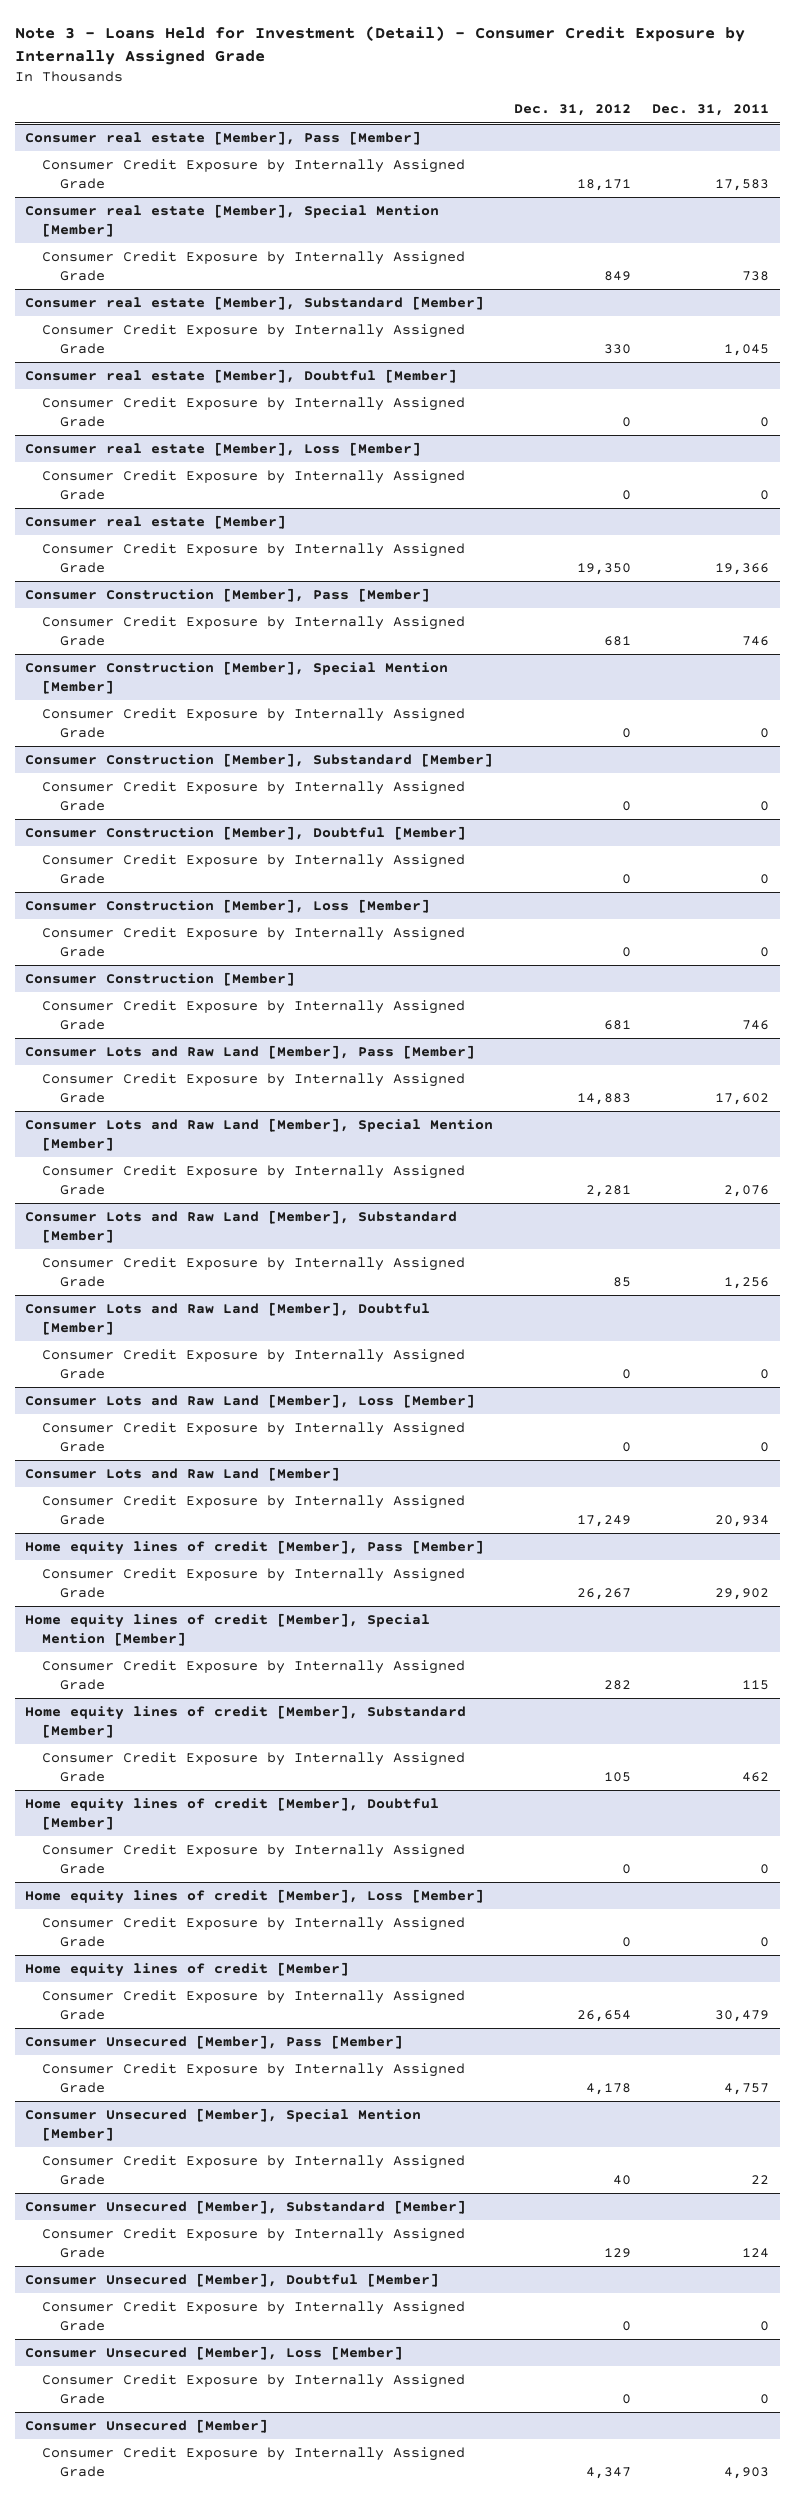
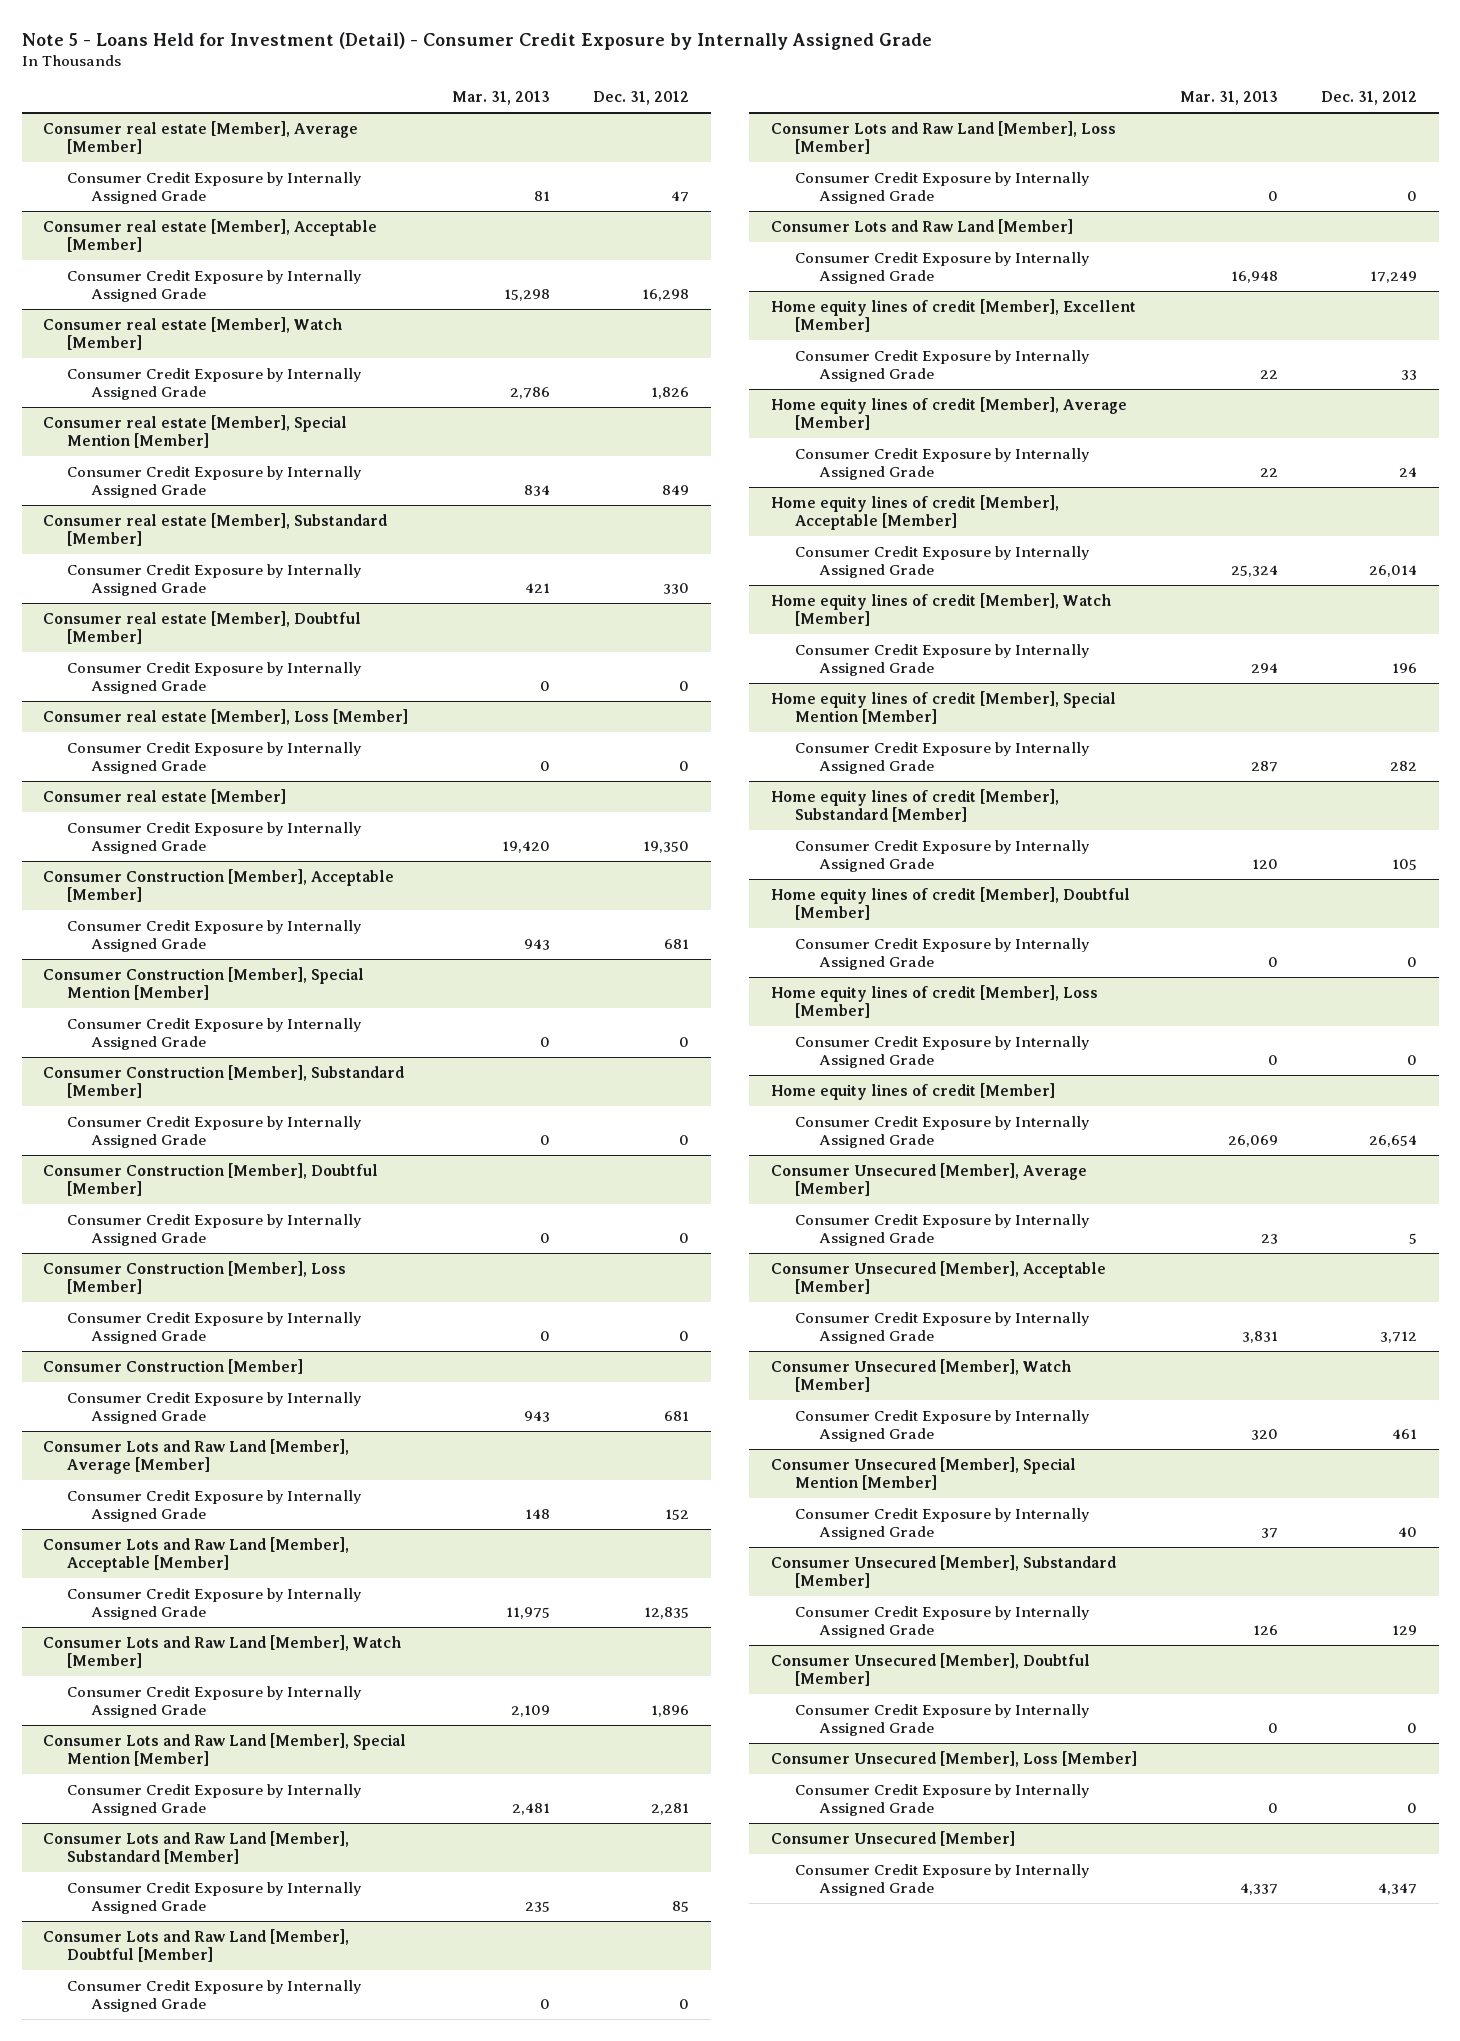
- Note 3 - Loans Held for Investment (Detail) - Consumer Credit Exposure by Internally Assigned Grade
+ Note 5 - Loans Held for Investment (Detail) - Consumer Credit Exposure by Internally Assigned Grade
- | Dec. 31, 2012 | Dec. 31, 2011
+ | Mar. 31, 2013 | Dec. 31, 2012
- Consumer real estate [Member], Pass [Member]
- Consumer Credit Exposure by Internally Assigned Grade | 18,171 | 17,583
+ Consumer real estate [Member], Average [Member]
+ Consumer Credit Exposure by Internally Assigned Grade | 81 | 47
+ Consumer real estate [Member], Acceptable [Member]
+ Consumer Credit Exposure by Internally Assigned Grade | 15,298 | 16,298
+ Consumer real estate [Member], Watch [Member]
+ Consumer Credit Exposure by Internally Assigned Grade | 2,786 | 1,826
- Consumer Construction [Member], Pass [Member]
+ Consumer Construction [Member], Acceptable [Member]
- Consumer Lots and Raw Land [Member], Pass [Member]
- Consumer Credit Exposure by Internally Assigned Grade | 14,883 | 17,602
+ Consumer Lots and Raw Land [Member], Average [Member]
+ Consumer Credit Exposure by Internally Assigned Grade | 148 | 152
+ Consumer Lots and Raw Land [Member], Acceptable [Member]
+ Consumer Credit Exposure by Internally Assigned Grade | 11,975 | 12,835
+ Consumer Lots and Raw Land [Member], Watch [Member]
+ Consumer Credit Exposure by Internally Assigned Grade | 2,109 | 1,896
- Home equity lines of credit [Member], Pass [Member]
- Consumer Credit Exposure by Internally Assigned Grade | 26,267 | 29,902
+ Home equity lines of credit [Member], Excellent [Member]
+ Consumer Credit Exposure by Internally Assigned Grade | 22 | 33
+ Home equity lines of credit [Member], Average [Member]
+ Consumer Credit Exposure by Internally Assigned Grade | 22 | 24
+ Home equity lines of credit [Member], Acceptable [Member]
+ Consumer Credit Exposure by Internally Assigned Grade | 25,324 | 26,014
+ Home equity lines of credit [Member], Watch [Member]
+ Consumer Credit Exposure by Internally Assigned Grade | 294 | 196
- Consumer Unsecured [Member], Pass [Member]
- Consumer Credit Exposure by Internally Assigned Grade | 4,178 | 4,757
+ Consumer Unsecured [Member], Average [Member]
+ Consumer Credit Exposure by Internally Assigned Grade | 23 | 5
+ Consumer Unsecured [Member], Acceptable [Member]
+ Consumer Credit Exposure by Internally Assigned Grade | 3,831 | 3,712
+ Consumer Unsecured [Member], Watch [Member]
+ Consumer Credit Exposure by Internally Assigned Grade | 320 | 461

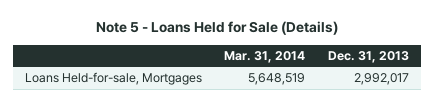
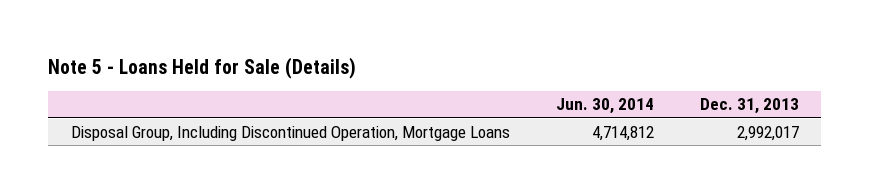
- | Mar. 31, 2014 | Dec. 31, 2013
+ | Jun. 30, 2014 | Dec. 31, 2013
- Loans Held-for-sale, Mortgages | 5,648,519 | 2,992,017
+ Disposal Group, Including Discontinued Operation, Mortgage Loans | 4,714,812 | 2,992,017

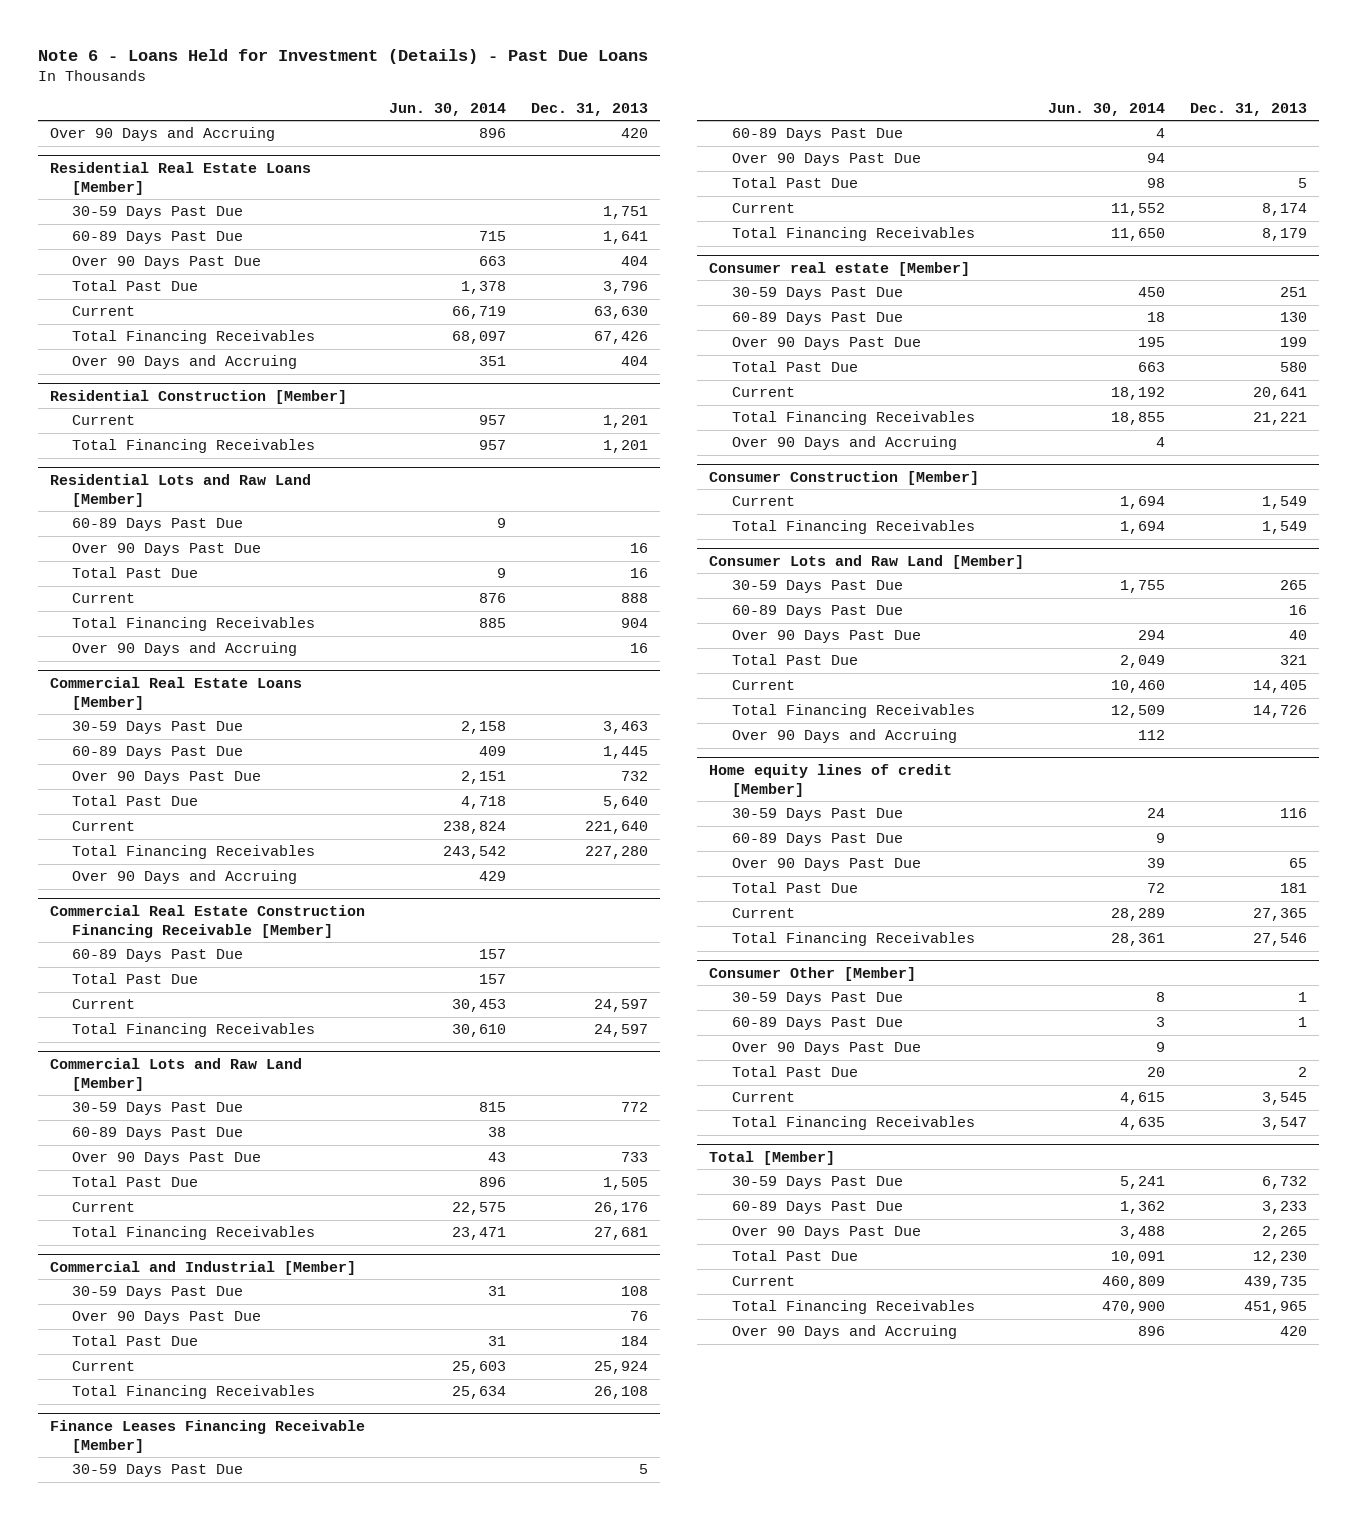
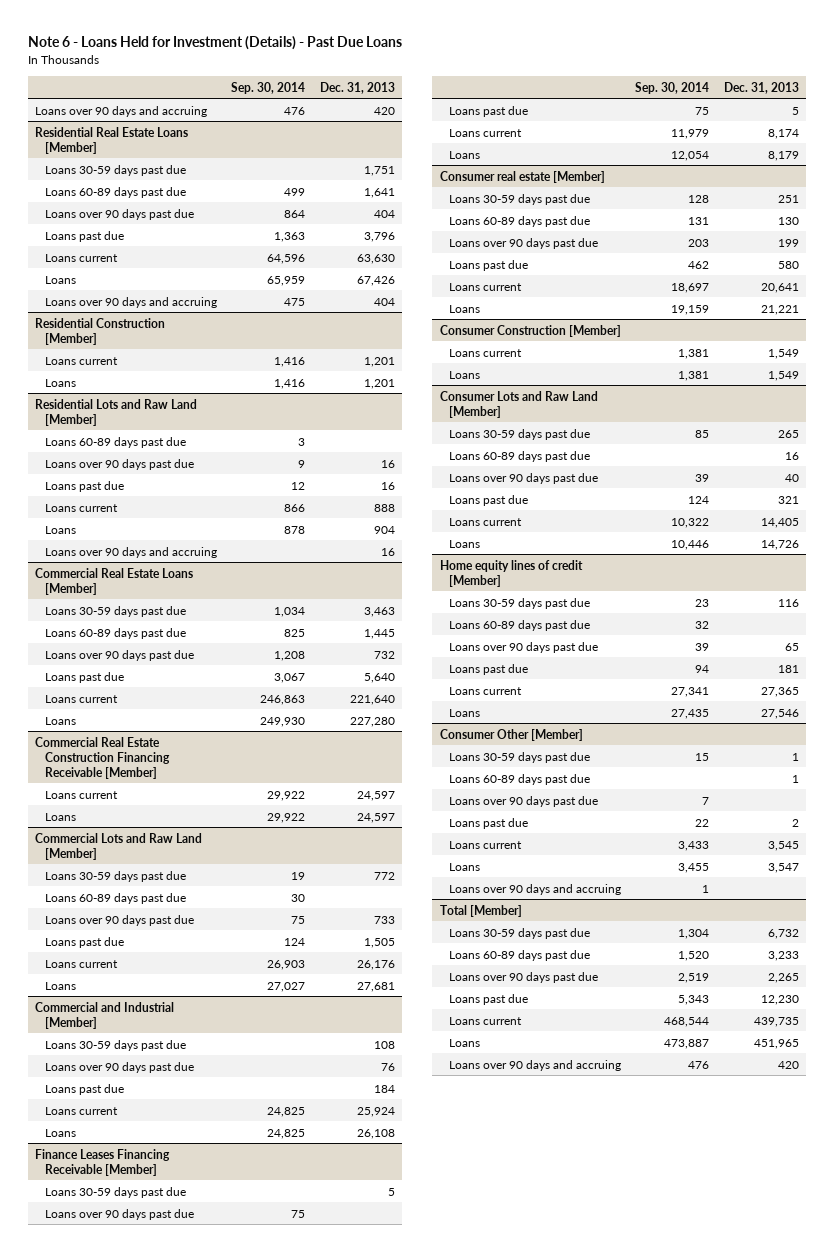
- | Jun. 30, 2014 | Dec. 31, 2013
+ | Sep. 30, 2014 | Dec. 31, 2013
- Over 90 Days and Accruing | 896 | 420
+ Loans over 90 days and accruing | 476 | 420
@ Residential Real Estate Loans [Member]
- 30-59 Days Past Due | | 1,751
- 60-89 Days Past Due | 715 | 1,641
- Over 90 Days Past Due | 663 | 404
- Total Past Due | 1,378 | 3,796
- Current | 66,719 | 63,630
- Total Financing Receivables | 68,097 | 67,426
- Over 90 Days and Accruing | 351 | 404
+ Loans 30-59 days past due | | 1,751
+ Loans 60-89 days past due | 499 | 1,641
+ Loans over 90 days past due | 864 | 404
+ Loans past due | 1,363 | 3,796
+ Loans current | 64,596 | 63,630
+ Loans | 65,959 | 67,426
+ Loans over 90 days and accruing | 475 | 404
@ Residential Construction [Member]
- Current | 957 | 1,201
- Total Financing Receivables | 957 | 1,201
+ Loans current | 1,416 | 1,201
+ Loans | 1,416 | 1,201
@ Residential Lots and Raw Land [Member]
- 60-89 Days Past Due | 9 |
- Over 90 Days Past Due | | 16
- Total Past Due | 9 | 16
- Current | 876 | 888
- Total Financing Receivables | 885 | 904
- Over 90 Days and Accruing | | 16
+ Loans 60-89 days past due | 3 |
+ Loans over 90 days past due | 9 | 16
+ Loans past due | 12 | 16
+ Loans current | 866 | 888
+ Loans | 878 | 904
+ Loans over 90 days and accruing | | 16
@ Commercial Real Estate Loans [Member]
- 30-59 Days Past Due | 2,158 | 3,463
- 60-89 Days Past Due | 409 | 1,445
- Over 90 Days Past Due | 2,151 | 732
- Total Past Due | 4,718 | 5,640
- Current | 238,824 | 221,640
- Total Financing Receivables | 243,542 | 227,280
- Over 90 Days and Accruing | 429 |
+ Loans 30-59 days past due | 1,034 | 3,463
+ Loans 60-89 days past due | 825 | 1,445
+ Loans over 90 days past due | 1,208 | 732
+ Loans past due | 3,067 | 5,640
+ Loans current | 246,863 | 221,640
+ Loans | 249,930 | 227,280
@ Commercial Real Estate Construction Financing Receivable [Member]
- 60-89 Days Past Due | 157 |
- Total Past Due | 157 |
- Current | 30,453 | 24,597
- Total Financing Receivables | 30,610 | 24,597
+ Loans current | 29,922 | 24,597
+ Loans | 29,922 | 24,597
@ Commercial Lots and Raw Land [Member]
- 30-59 Days Past Due | 815 | 772
- 60-89 Days Past Due | 38 |
- Over 90 Days Past Due | 43 | 733
- Total Past Due | 896 | 1,505
- Current | 22,575 | 26,176
- Total Financing Receivables | 23,471 | 27,681
+ Loans 30-59 days past due | 19 | 772
+ Loans 60-89 days past due | 30 |
+ Loans over 90 days past due | 75 | 733
+ Loans past due | 124 | 1,505
+ Loans current | 26,903 | 26,176
+ Loans | 27,027 | 27,681
@ Commercial and Industrial [Member]
- 30-59 Days Past Due | 31 | 108
- Over 90 Days Past Due | | 76
- Total Past Due | 31 | 184
- Current | 25,603 | 25,924
- Total Financing Receivables | 25,634 | 26,108
+ Loans 30-59 days past due | | 108
+ Loans over 90 days past due | | 76
+ Loans past due | | 184
+ Loans current | 24,825 | 25,924
+ Loans | 24,825 | 26,108
@ Finance Leases Financing Receivable [Member]
- 30-59 Days Past Due | | 5
- 60-89 Days Past Due | 4 |
- Over 90 Days Past Due | 94 |
- Total Past Due | 98 | 5
- Current | 11,552 | 8,174
- Total Financing Receivables | 11,650 | 8,179
+ Loans 30-59 days past due | | 5
+ Loans over 90 days past due | 75 |
+ Loans past due | 75 | 5
+ Loans current | 11,979 | 8,174
+ Loans | 12,054 | 8,179
@ Consumer real estate [Member]
- 30-59 Days Past Due | 450 | 251
- 60-89 Days Past Due | 18 | 130
- Over 90 Days Past Due | 195 | 199
- Total Past Due | 663 | 580
- Current | 18,192 | 20,641
- Total Financing Receivables | 18,855 | 21,221
- Over 90 Days and Accruing | 4 |
+ Loans 30-59 days past due | 128 | 251
+ Loans 60-89 days past due | 131 | 130
+ Loans over 90 days past due | 203 | 199
+ Loans past due | 462 | 580
+ Loans current | 18,697 | 20,641
+ Loans | 19,159 | 21,221
@ Consumer Construction [Member]
- Current | 1,694 | 1,549
- Total Financing Receivables | 1,694 | 1,549
+ Loans current | 1,381 | 1,549
+ Loans | 1,381 | 1,549
@ Consumer Lots and Raw Land [Member]
- 30-59 Days Past Due | 1,755 | 265
- 60-89 Days Past Due | | 16
- Over 90 Days Past Due | 294 | 40
- Total Past Due | 2,049 | 321
- Current | 10,460 | 14,405
- Total Financing Receivables | 12,509 | 14,726
- Over 90 Days and Accruing | 112 |
+ Loans 30-59 days past due | 85 | 265
+ Loans 60-89 days past due | | 16
+ Loans over 90 days past due | 39 | 40
+ Loans past due | 124 | 321
+ Loans current | 10,322 | 14,405
+ Loans | 10,446 | 14,726
@ Home equity lines of credit [Member]
- 30-59 Days Past Due | 24 | 116
- 60-89 Days Past Due | 9 |
- Over 90 Days Past Due | 39 | 65
- Total Past Due | 72 | 181
- Current | 28,289 | 27,365
- Total Financing Receivables | 28,361 | 27,546
+ Loans 30-59 days past due | 23 | 116
+ Loans 60-89 days past due | 32 |
+ Loans over 90 days past due | 39 | 65
+ Loans past due | 94 | 181
+ Loans current | 27,341 | 27,365
+ Loans | 27,435 | 27,546
@ Consumer Other [Member]
- 30-59 Days Past Due | 8 | 1
- 60-89 Days Past Due | 3 | 1
- Over 90 Days Past Due | 9 |
- Total Past Due | 20 | 2
- Current | 4,615 | 3,545
- Total Financing Receivables | 4,635 | 3,547
+ Loans 30-59 days past due | 15 | 1
+ Loans 60-89 days past due | | 1
+ Loans over 90 days past due | 7 |
+ Loans past due | 22 | 2
+ Loans current | 3,433 | 3,545
+ Loans | 3,455 | 3,547
+ Loans over 90 days and accruing | 1 |
@ Total [Member]
- 30-59 Days Past Due | 5,241 | 6,732
- 60-89 Days Past Due | 1,362 | 3,233
- Over 90 Days Past Due | 3,488 | 2,265
- Total Past Due | 10,091 | 12,230
- Current | 460,809 | 439,735
- Total Financing Receivables | 470,900 | 451,965
- Over 90 Days and Accruing | 896 | 420
+ Loans 30-59 days past due | 1,304 | 6,732
+ Loans 60-89 days past due | 1,520 | 3,233
+ Loans over 90 days past due | 2,519 | 2,265
+ Loans past due | 5,343 | 12,230
+ Loans current | 468,544 | 439,735
+ Loans | 473,887 | 451,965
+ Loans over 90 days and accruing | 476 | 420

